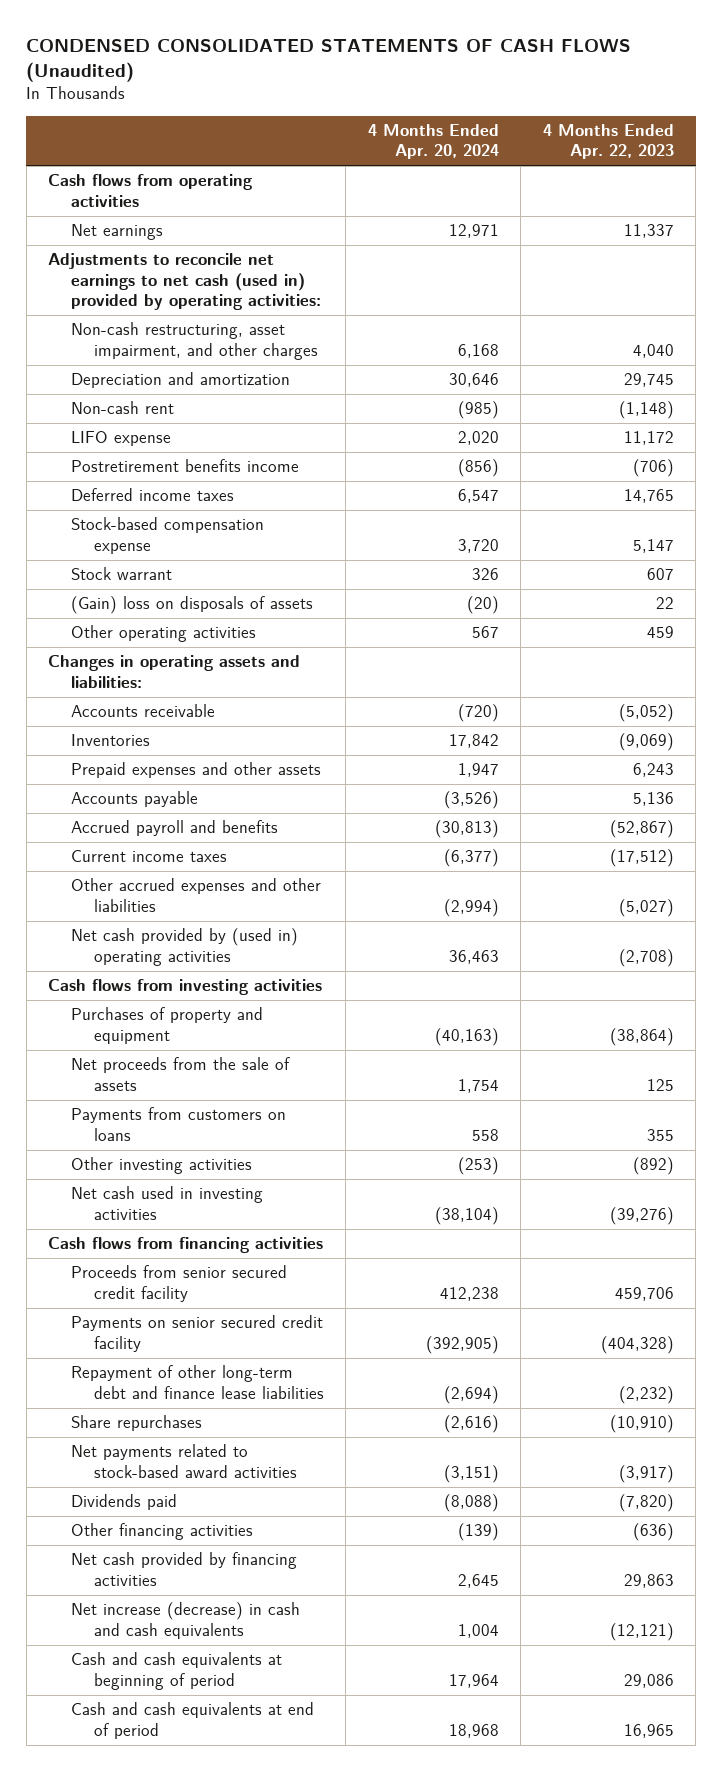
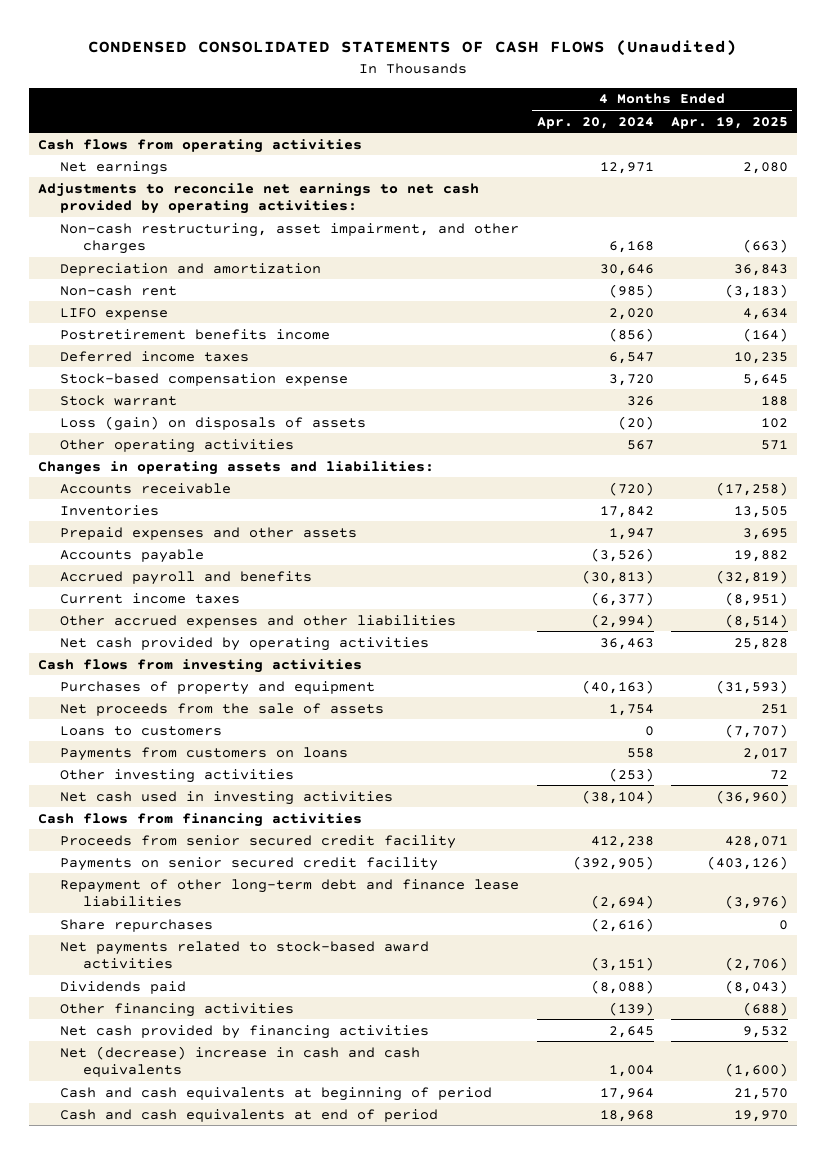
- | 4 Months Ended Apr. 20, 2024 | 4 Months Ended Apr. 22, 2023
+ | 4 Months Ended Apr. 20, 2024 | 4 Months Ended Apr. 19, 2025
- Adjustments to reconcile net earnings to net cash (used in) provided by operating activities:
+ Adjustments to reconcile net earnings to net cash provided by operating activities:
- (Gain) loss on disposals of assets | (20) | 22
+ Loss (gain) on disposals of assets | (20) | 102
- Net cash provided by (used in) operating activities | 36,463 | (2,708)
+ Net cash provided by operating activities | 36,463 | 25,828
+ Loans to customers | 0 | (7,707)
- Net increase (decrease) in cash and cash equivalents | 1,004 | (12,121)
+ Net (decrease) increase in cash and cash equivalents | 1,004 | (1,600)

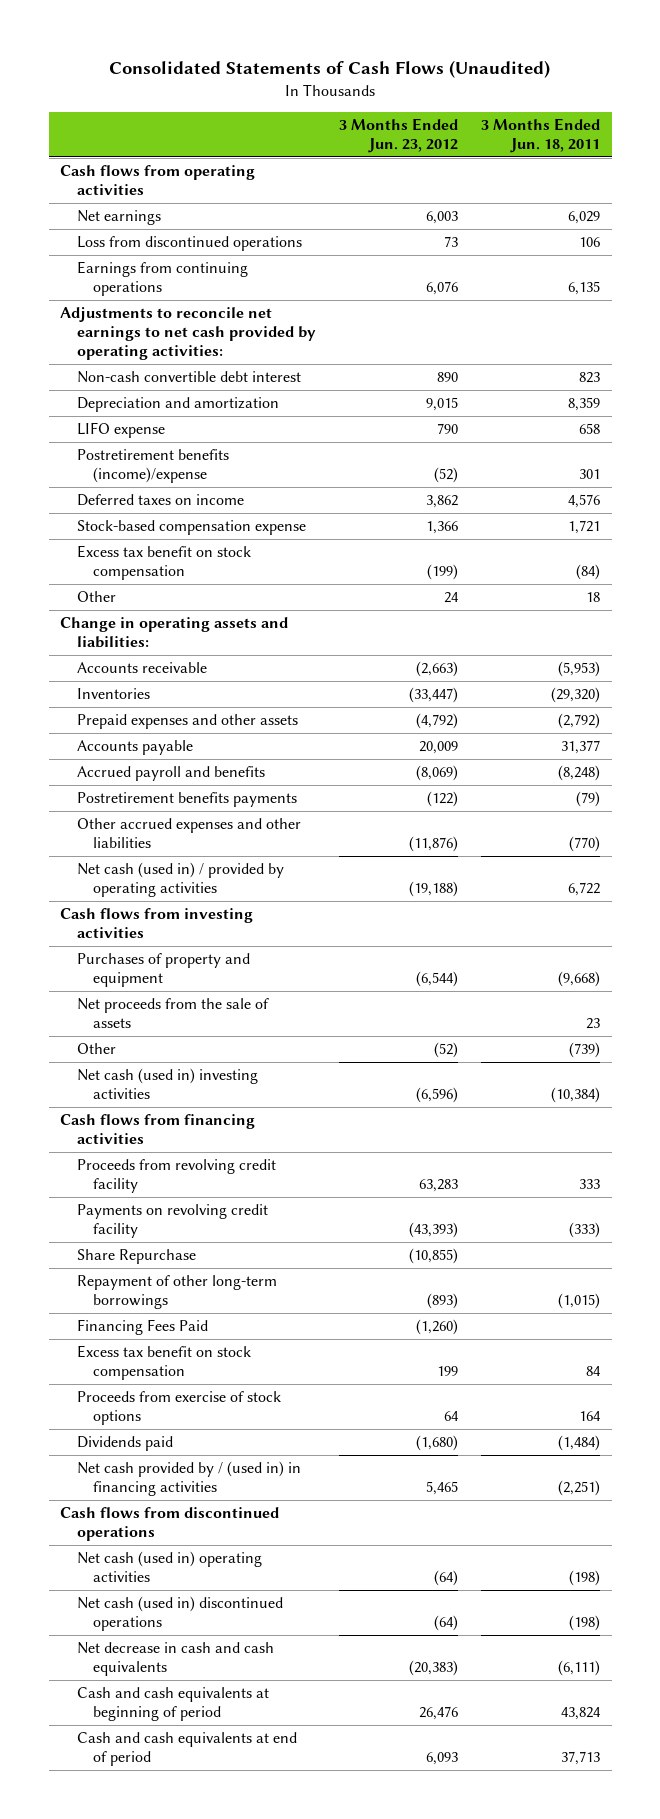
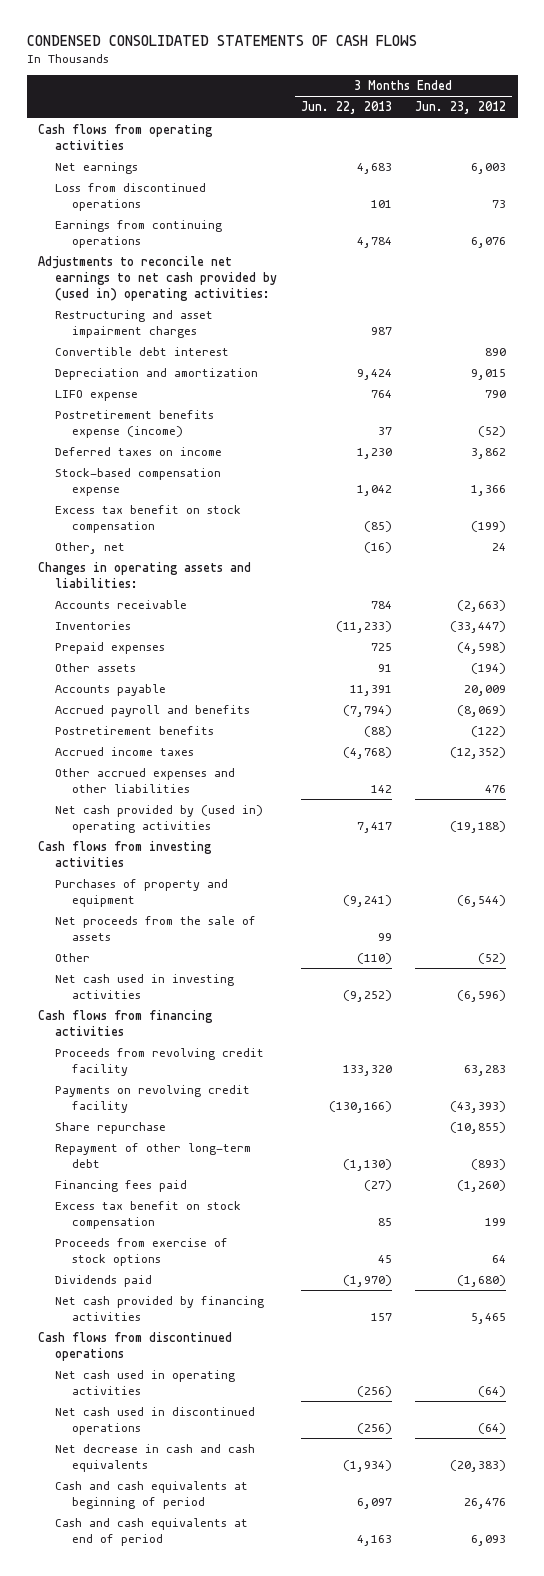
- Consolidated Statements of Cash Flows (Unaudited)
+ CONDENSED CONSOLIDATED STATEMENTS OF CASH FLOWS
- | 3 Months Ended Jun. 23, 2012 | 3 Months Ended Jun. 18, 2011
+ | 3 Months Ended Jun. 22, 2013 | 3 Months Ended Jun. 23, 2012
- Adjustments to reconcile net earnings to net cash provided by operating activities:
- Non-cash convertible debt interest | 890 | 823
+ Adjustments to reconcile net earnings to net cash provided by (used in) operating activities:
+ Restructuring and asset impairment charges | 987 |
+ Convertible debt interest | | 890
- Postretirement benefits (income)/expense | (52) | 301
+ Postretirement benefits expense (income) | 37 | (52)
- Other | 24 | 18
- Change in operating assets and liabilities:
+ Other, net | (16) | 24
+ Changes in operating assets and liabilities:
- Prepaid expenses and other assets | (4,792) | (2,792)
+ Prepaid expenses | 725 | (4,598)
+ Other assets | 91 | (194)
- Postretirement benefits payments | (122) | (79)
- Other accrued expenses and other liabilities | (11,876) | (770)
- Net cash (used in) / provided by operating activities | (19,188) | 6,722
+ Postretirement benefits | (88) | (122)
+ Accrued income taxes | (4,768) | (12,352)
+ Other accrued expenses and other liabilities | 142 | 476
+ Net cash provided by (used in) operating activities | 7,417 | (19,188)
- Net cash (used in) investing activities | (6,596) | (10,384)
+ Net cash used in investing activities | (9,252) | (6,596)
- Share Repurchase | (10,855) |
- Repayment of other long-term borrowings | (893) | (1,015)
- Financing Fees Paid | (1,260) |
+ Share repurchase | | (10,855)
+ Repayment of other long-term debt | (1,130) | (893)
+ Financing fees paid | (27) | (1,260)
- Net cash provided by / (used in) in financing activities | 5,465 | (2,251)
+ Net cash provided by financing activities | 157 | 5,465
- Net cash (used in) operating activities | (64) | (198)
- Net cash (used in) discontinued operations | (64) | (198)
+ Net cash used in operating activities | (256) | (64)
+ Net cash used in discontinued operations | (256) | (64)

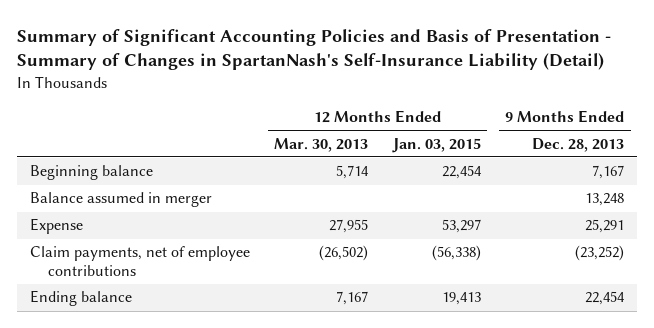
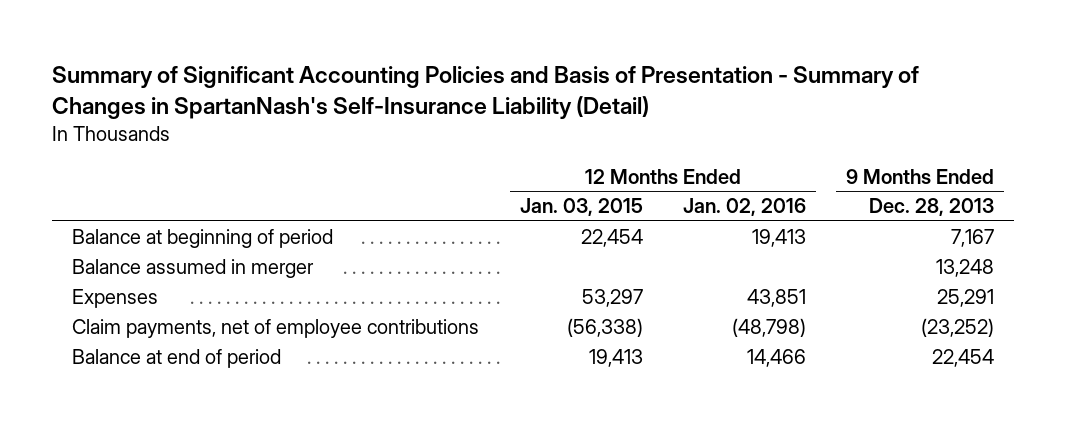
- | 12 Months Ended Mar. 30, 2013 | 12 Months Ended Jan. 03, 2015 | 9 Months Ended Dec. 28, 2013
+ | 12 Months Ended Jan. 03, 2015 | 12 Months Ended Jan. 02, 2016 | 9 Months Ended Dec. 28, 2013
- Beginning balance | 5,714 | 22,454 | 7,167
+ Balance at beginning of period | 22,454 | 19,413 | 7,167
- Expense | 27,955 | 53,297 | 25,291
+ Expenses | 53,297 | 43,851 | 25,291
- Ending balance | 7,167 | 19,413 | 22,454
+ Balance at end of period | 19,413 | 14,466 | 22,454

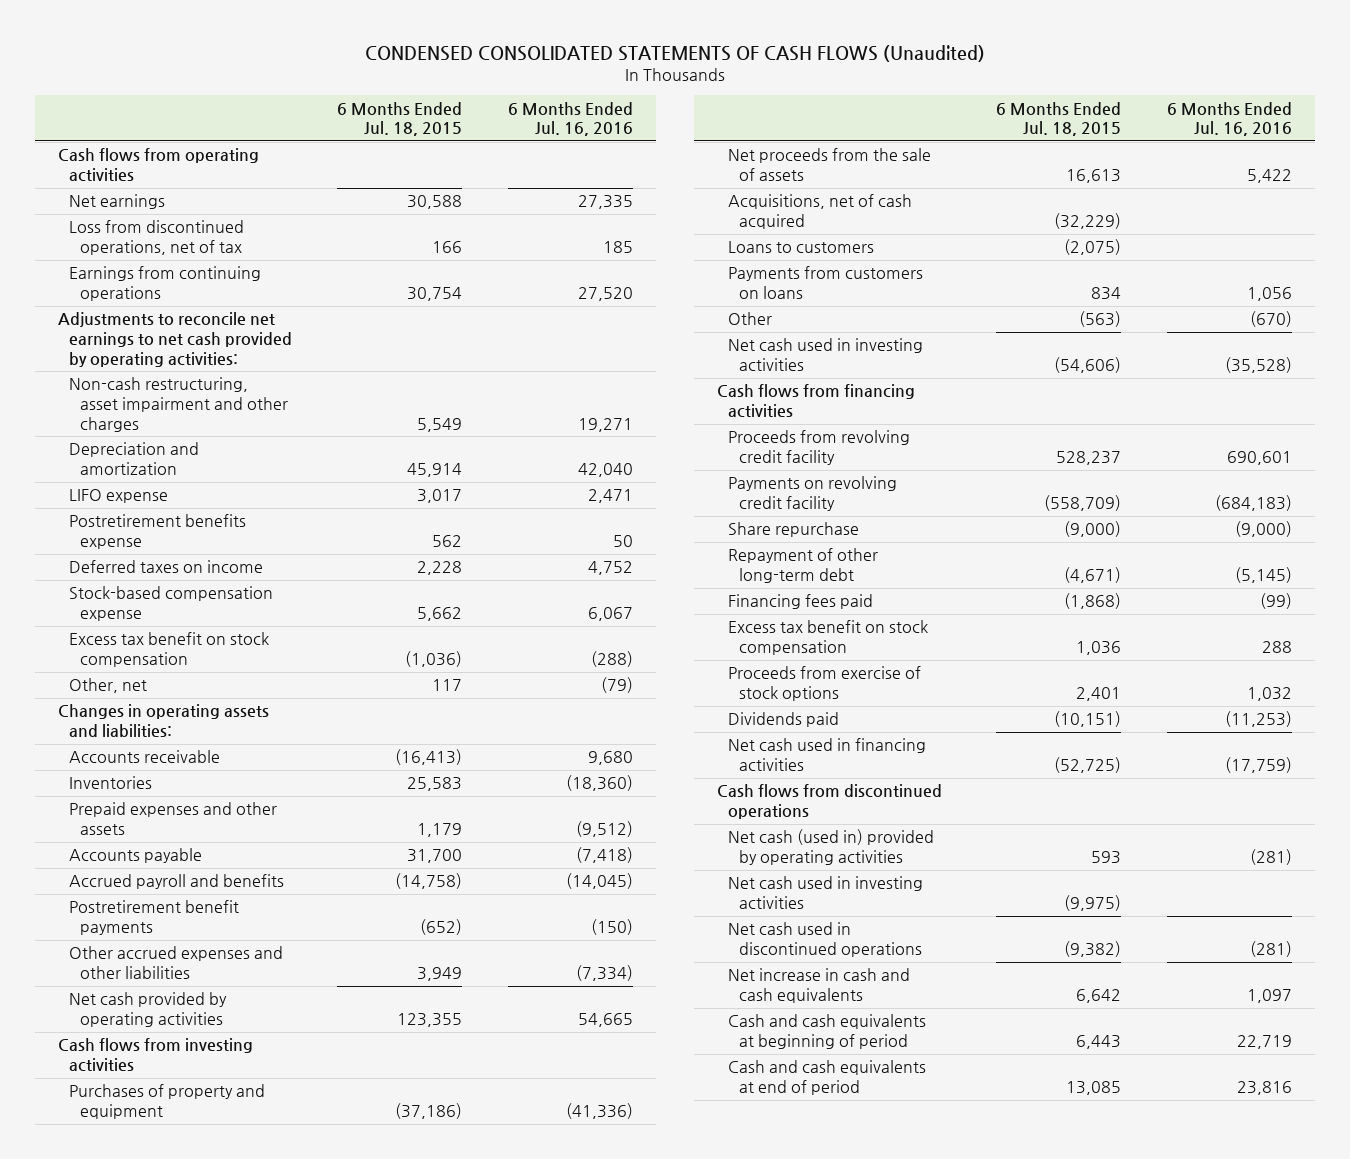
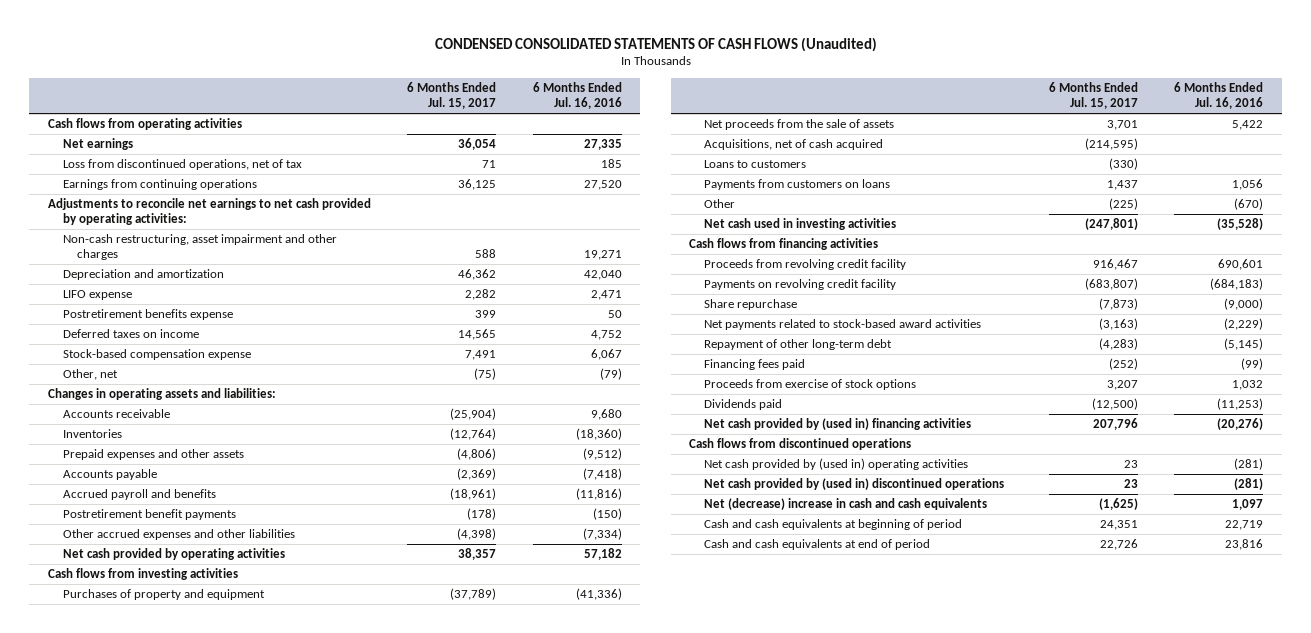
- | 6 Months Ended Jul. 18, 2015 | 6 Months Ended Jul. 16, 2016
+ | 6 Months Ended Jul. 15, 2017 | 6 Months Ended Jul. 16, 2016
- Excess tax benefit on stock compensation | (1,036) | (288)
- Accrued payroll and benefits | (14,758) | (14,045)
+ Accrued payroll and benefits | (18,961) | (11,816)
- Net cash provided by operating activities | 123,355 | 54,665
+ Net cash provided by operating activities | 38,357 | 57,182
+ Net payments related to stock-based award activities | (3,163) | (2,229)
- Excess tax benefit on stock compensation | 1,036 | 288
- Net cash used in financing activities | (52,725) | (17,759)
+ Net cash provided by (used in) financing activities | 207,796 | (20,276)
- Net cash (used in) provided by operating activities | 593 | (281)
- Net cash used in investing activities | (9,975) |
- Net cash used in discontinued operations | (9,382) | (281)
- Net increase in cash and cash equivalents | 6,642 | 1,097
+ Net cash provided by (used in) operating activities | 23 | (281)
+ Net cash provided by (used in) discontinued operations | 23 | (281)
+ Net (decrease) increase in cash and cash equivalents | (1,625) | 1,097

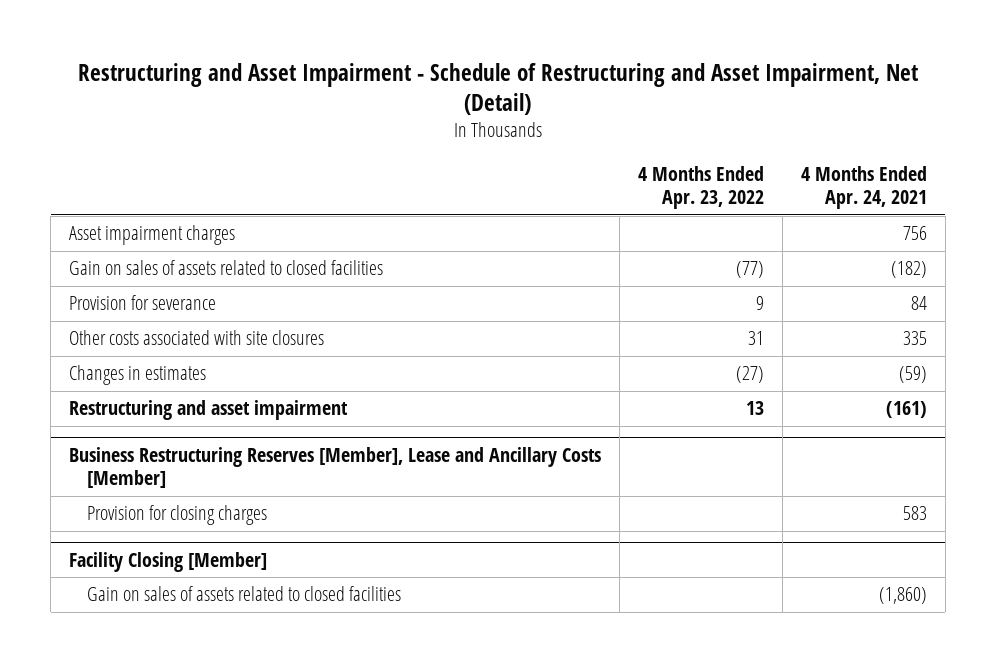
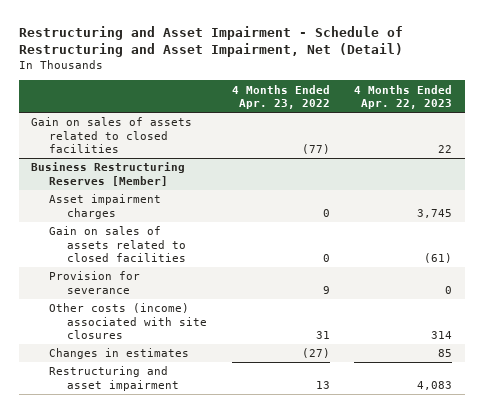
- | 4 Months Ended Apr. 23, 2022 | 4 Months Ended Apr. 24, 2021
+ | 4 Months Ended Apr. 23, 2022 | 4 Months Ended Apr. 22, 2023
- Asset impairment charges | | 756
+ Business Restructuring Reserves [Member]
+ Asset impairment charges | 0 | 3,745
+ Gain on sales of assets related to closed facilities | 0 | (61)
- Other costs associated with site closures | 31 | 335
+ Other costs (income) associated with site closures | 31 | 314
- Business Restructuring Reserves [Member], Lease and Ancillary Costs [Member]
- Provision for closing charges | | 583
- Facility Closing [Member]
- Gain on sales of assets related to closed facilities | | (1,860)

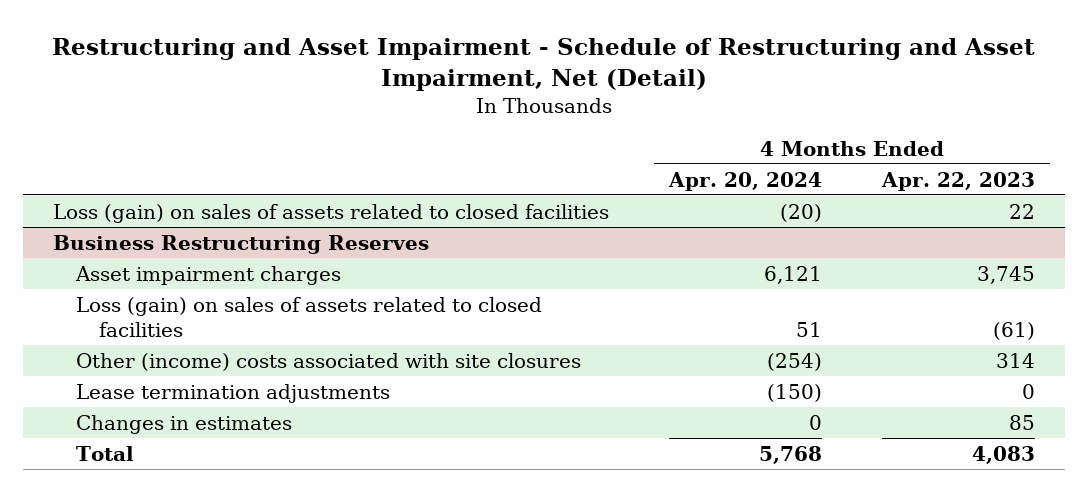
- | 4 Months Ended Apr. 23, 2022 | 4 Months Ended Apr. 22, 2023
+ | 4 Months Ended Apr. 20, 2024 | 4 Months Ended Apr. 22, 2023
- Gain on sales of assets related to closed facilities | (77) | 22
- Business Restructuring Reserves [Member]
+ Loss (gain) on sales of assets related to closed facilities | (20) | 22
+ Business Restructuring Reserves
- Gain on sales of assets related to closed facilities | 0 | (61)
- Provision for severance | 9 | 0
- Other costs (income) associated with site closures | 31 | 314
+ Loss (gain) on sales of assets related to closed facilities | 51 | (61)
+ Other (income) costs associated with site closures | (254) | 314
+ Lease termination adjustments | (150) | 0
- Restructuring and asset impairment | 13 | 4,083
+ Total | 5,768 | 4,083

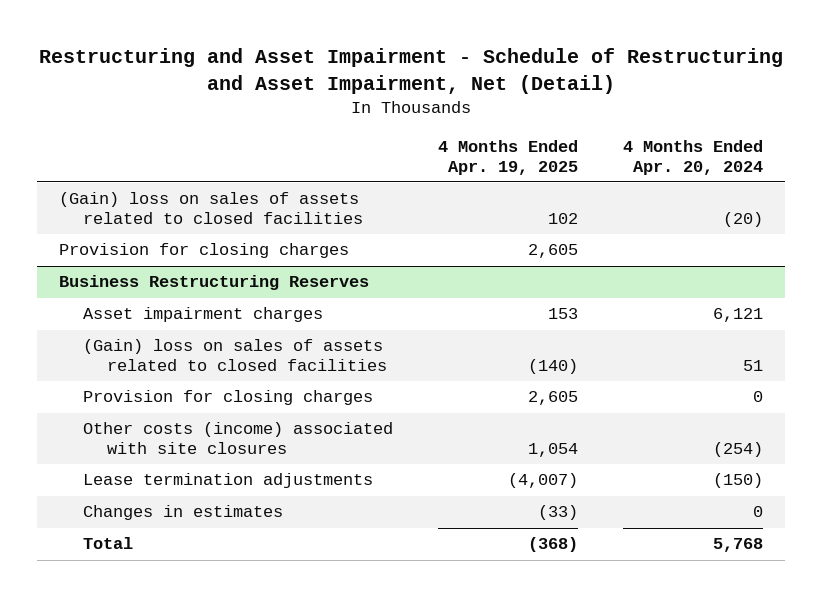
- | 4 Months Ended Apr. 20, 2024 | 4 Months Ended Apr. 22, 2023
+ | 4 Months Ended Apr. 19, 2025 | 4 Months Ended Apr. 20, 2024
- Loss (gain) on sales of assets related to closed facilities | (20) | 22
+ (Gain) loss on sales of assets related to closed facilities | 102 | (20)
+ Provision for closing charges | 2,605 |
@ Business Restructuring Reserves
- Loss (gain) on sales of assets related to closed facilities | 51 | (61)
- Other (income) costs associated with site closures | (254) | 314
+ (Gain) loss on sales of assets related to closed facilities | (140) | 51
+ Provision for closing charges | 2,605 | 0
+ Other costs (income) associated with site closures | 1,054 | (254)

